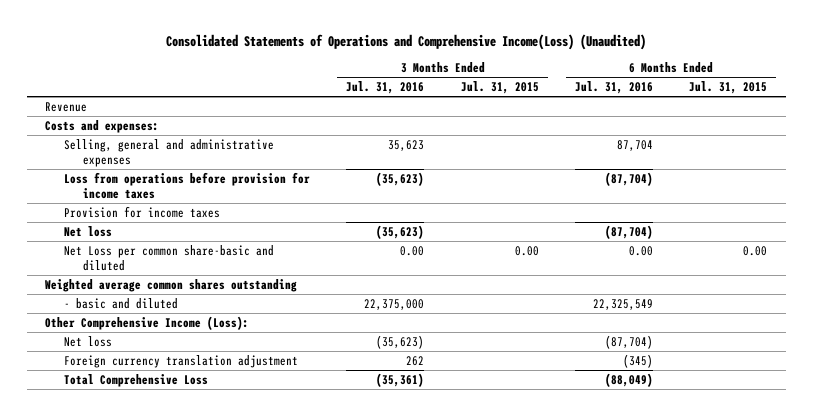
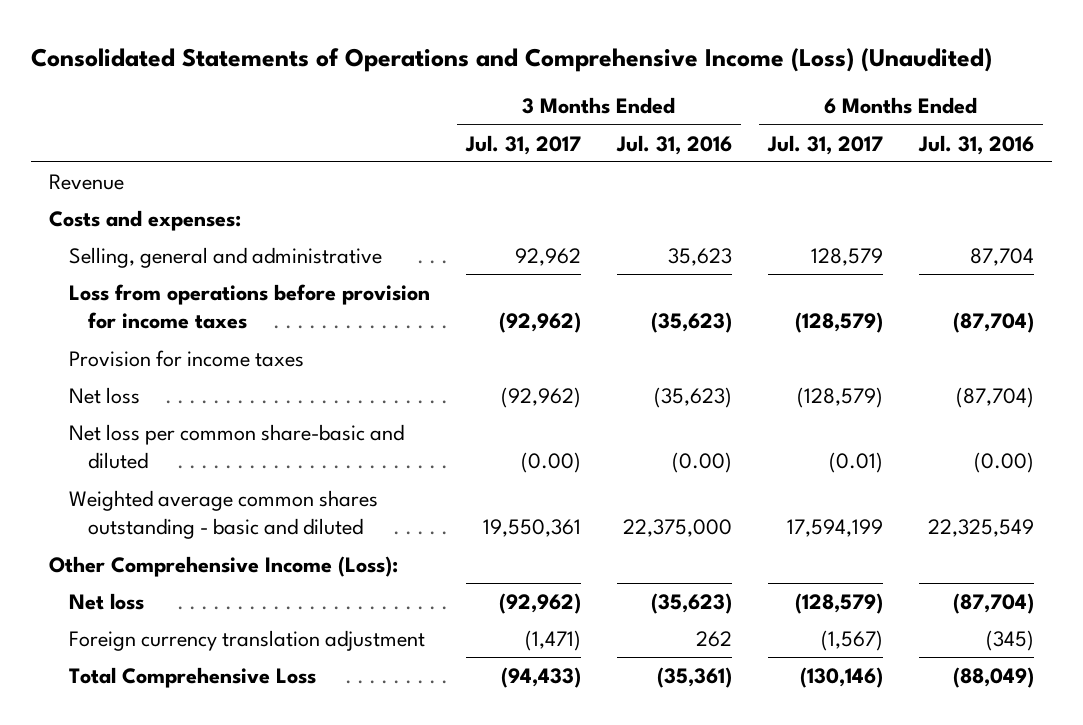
- Consolidated Statements of Operations and Comprehensive Income(Loss) (Unaudited)
+ Consolidated Statements of Operations and Comprehensive Income (Loss) (Unaudited)
- | 3 Months Ended Jul. 31, 2016 | 3 Months Ended Jul. 31, 2015 | 6 Months Ended Jul. 31, 2016 | 6 Months Ended Jul. 31, 2015
+ | 3 Months Ended Jul. 31, 2017 | 3 Months Ended Jul. 31, 2016 | 6 Months Ended Jul. 31, 2017 | 6 Months Ended Jul. 31, 2016
- Selling, general and administrative expenses | 35,623 | | 87,704 |
+ Selling, general and administrative | 92,962 | 35,623 | 128,579 | 87,704
- Net Loss per common share-basic and diluted | 0.00 | 0.00 | 0.00 | 0.00
- Weighted average common shares outstanding
- - basic and diluted | 22,375,000 | | 22,325,549 |
+ Net loss per common share-basic and diluted | (0.00) | (0.00) | (0.01) | (0.00)
+ Weighted average common shares outstanding - basic and diluted | 19,550,361 | 22,375,000 | 17,594,199 | 22,325,549

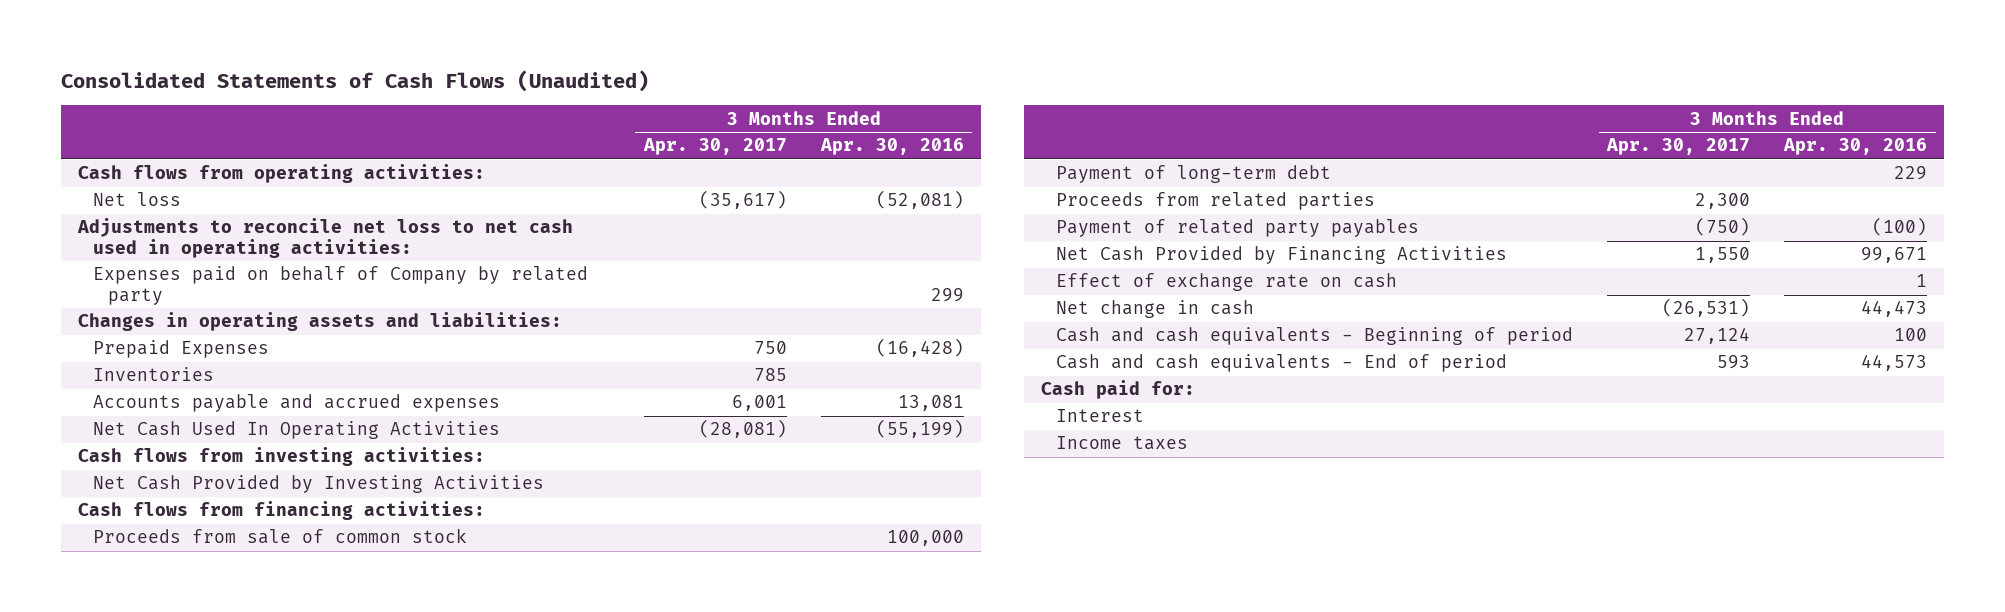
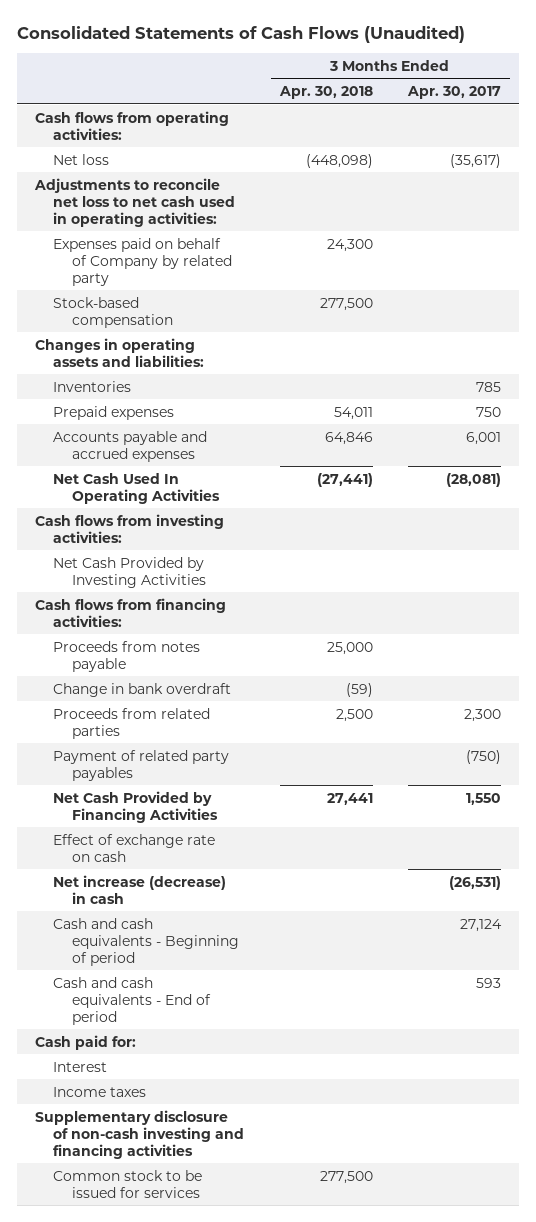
- | 3 Months Ended Apr. 30, 2017 | 3 Months Ended Apr. 30, 2016
+ | 3 Months Ended Apr. 30, 2018 | 3 Months Ended Apr. 30, 2017
+ Stock-based compensation | 277,500 |
- Prepaid Expenses | 750 | (16,428)
+ Prepaid expenses | 54,011 | 750
- Proceeds from sale of common stock | | 100,000
- Payment of long-term debt | | 229
+ Proceeds from notes payable | 25,000 |
+ Change in bank overdraft | (59) |
- Net change in cash | (26,531) | 44,473
+ Net increase (decrease) in cash | | (26,531)
+ Supplementary disclosure of non-cash investing and financing activities
+ Common stock to be issued for services | 277,500 |

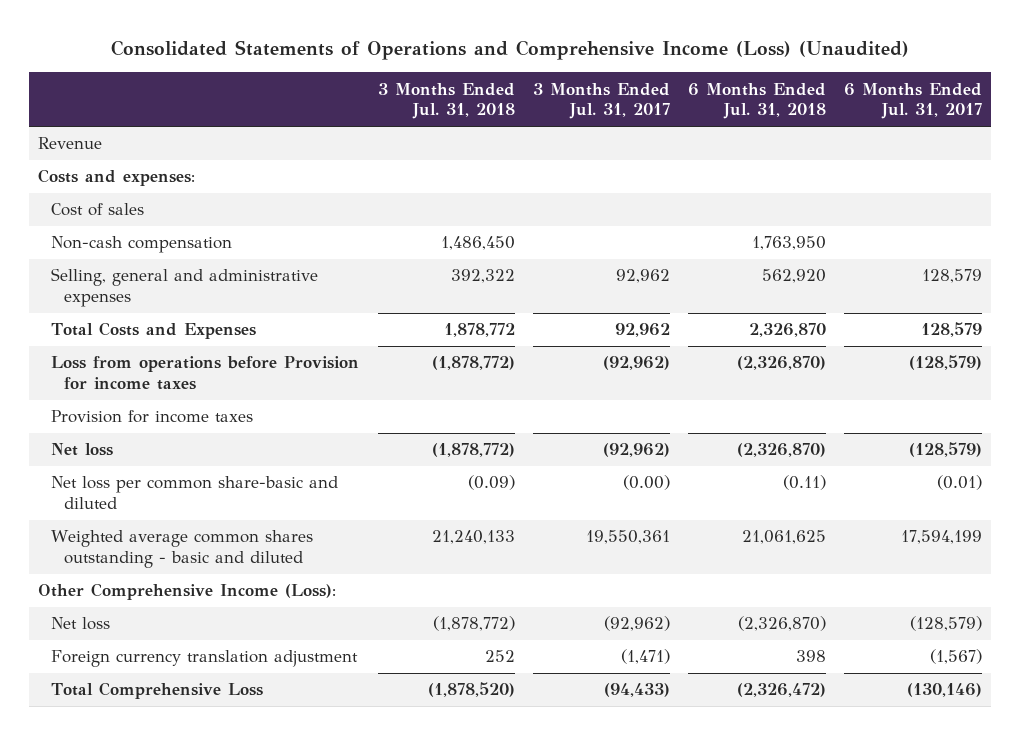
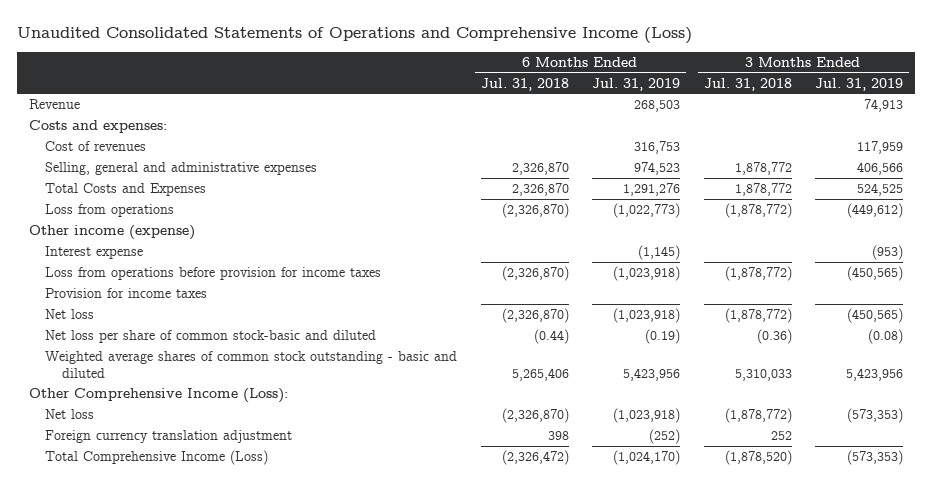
- Consolidated Statements of Operations and Comprehensive Income (Loss) (Unaudited)
+ Unaudited Consolidated Statements of Operations and Comprehensive Income (Loss)
- | 3 Months Ended Jul. 31, 2018 | 3 Months Ended Jul. 31, 2017 | 6 Months Ended Jul. 31, 2018 | 6 Months Ended Jul. 31, 2017
+ | 6 Months Ended Jul. 31, 2018 | 6 Months Ended Jul. 31, 2019 | 3 Months Ended Jul. 31, 2018 | 3 Months Ended Jul. 31, 2019
- Cost of sales
- Non-cash compensation | 1,486,450 | | 1,763,950 |
- Selling, general and administrative expenses | 392,322 | 92,962 | 562,920 | 128,579
+ Cost of revenues | | 316,753 | | 117,959
+ Selling, general and administrative expenses | 2,326,870 | 974,523 | 1,878,772 | 406,566
- Loss from operations before Provision for income taxes | (1,878,772) | (92,962) | (2,326,870) | (128,579)
+ Loss from operations | (2,326,870) | (1,022,773) | (1,878,772) | (449,612)
+ Other income (expense)
+ Interest expense | | (1,145) | | (953)
+ Loss from operations before provision for income taxes | (2,326,870) | (1,023,918) | (1,878,772) | (450,565)
- Net loss per common share-basic and diluted | (0.09) | (0.00) | (0.11) | (0.01)
- Weighted average common shares outstanding - basic and diluted | 21,240,133 | 19,550,361 | 21,061,625 | 17,594,199
+ Net loss per share of common stock-basic and diluted | (0.44) | (0.19) | (0.36) | (0.08)
+ Weighted average shares of common stock outstanding - basic and diluted | 5,265,406 | 5,423,956 | 5,310,033 | 5,423,956
- Total Comprehensive Loss | (1,878,520) | (94,433) | (2,326,472) | (130,146)
+ Total Comprehensive Income (Loss) | (2,326,472) | (1,024,170) | (1,878,520) | (573,353)

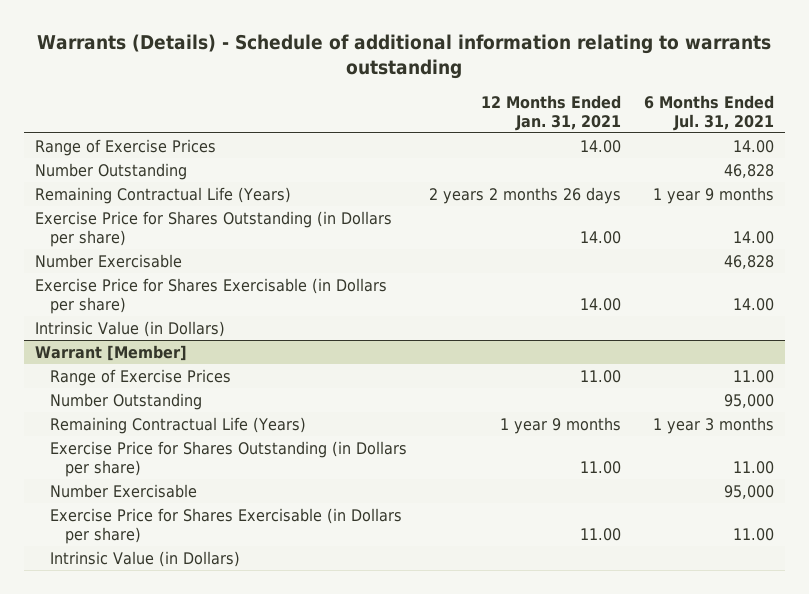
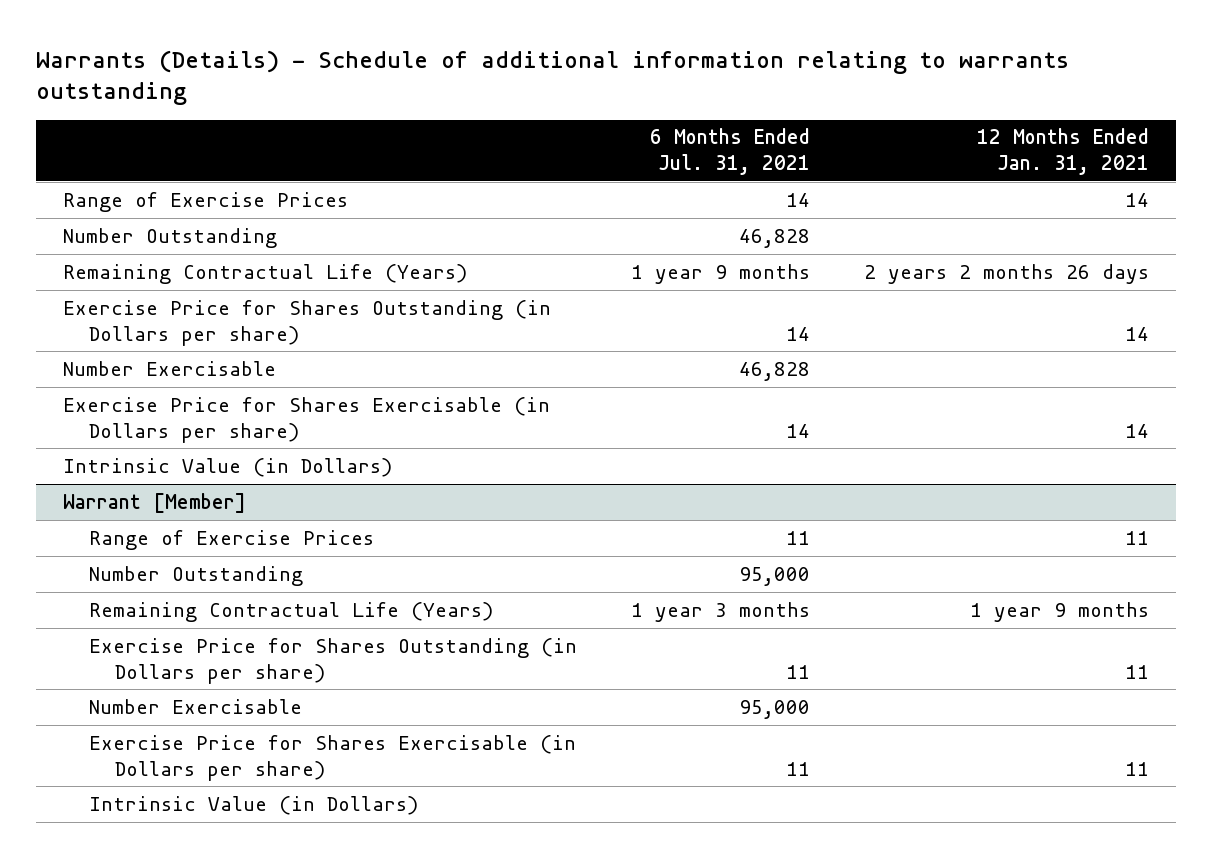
- | 12 Months Ended Jan. 31, 2021 | 6 Months Ended Jul. 31, 2021
+ | 6 Months Ended Jul. 31, 2021 | 12 Months Ended Jan. 31, 2021
- Range of Exercise Prices | 14.00 | 14.00
+ Range of Exercise Prices | 14 | 14
- Exercise Price for Shares Outstanding (in Dollars per share) | 14.00 | 14.00
+ Exercise Price for Shares Outstanding (in Dollars per share) | 14 | 14
- Exercise Price for Shares Exercisable (in Dollars per share) | 14.00 | 14.00
+ Exercise Price for Shares Exercisable (in Dollars per share) | 14 | 14
@ Warrant [Member]
- Range of Exercise Prices | 11.00 | 11.00
+ Range of Exercise Prices | 11 | 11
- Exercise Price for Shares Outstanding (in Dollars per share) | 11.00 | 11.00
+ Exercise Price for Shares Outstanding (in Dollars per share) | 11 | 11
- Exercise Price for Shares Exercisable (in Dollars per share) | 11.00 | 11.00
+ Exercise Price for Shares Exercisable (in Dollars per share) | 11 | 11

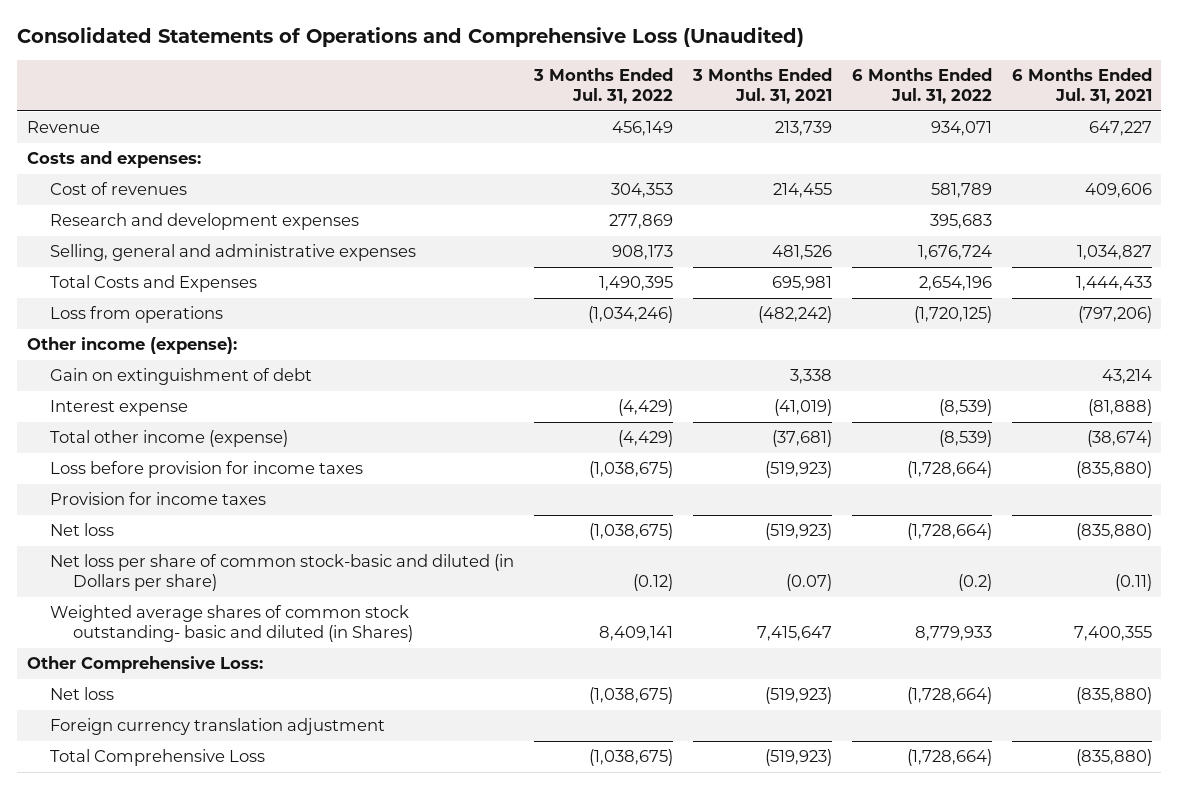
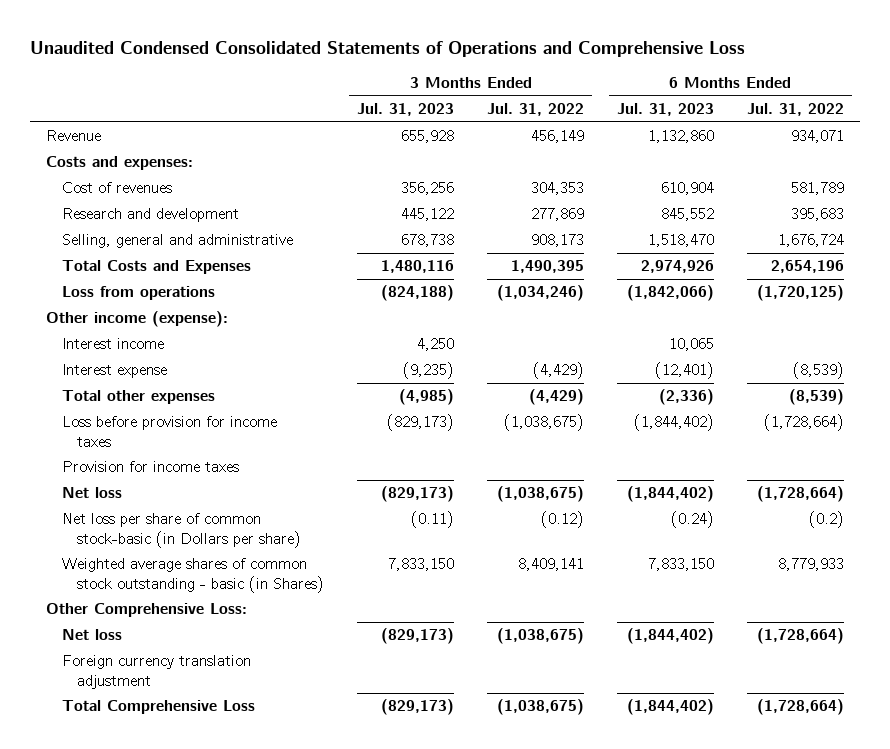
- Consolidated Statements of Operations and Comprehensive Loss (Unaudited)
+ Unaudited Condensed Consolidated Statements of Operations and Comprehensive Loss
- | 3 Months Ended Jul. 31, 2022 | 3 Months Ended Jul. 31, 2021 | 6 Months Ended Jul. 31, 2022 | 6 Months Ended Jul. 31, 2021
+ | 3 Months Ended Jul. 31, 2023 | 3 Months Ended Jul. 31, 2022 | 6 Months Ended Jul. 31, 2023 | 6 Months Ended Jul. 31, 2022
- Research and development expenses | 277,869 | | 395,683 |
- Selling, general and administrative expenses | 908,173 | 481,526 | 1,676,724 | 1,034,827
+ Research and development | 445,122 | 277,869 | 845,552 | 395,683
+ Selling, general and administrative | 678,738 | 908,173 | 1,518,470 | 1,676,724
- Gain on extinguishment of debt | | 3,338 | | 43,214
+ Interest income | 4,250 | | 10,065 |
- Total other income (expense) | (4,429) | (37,681) | (8,539) | (38,674)
+ Total other expenses | (4,985) | (4,429) | (2,336) | (8,539)
- Net loss per share of common stock-basic and diluted (in Dollars per share) | (0.12) | (0.07) | (0.2) | (0.11)
- Weighted average shares of common stock outstanding- basic and diluted (in Shares) | 8,409,141 | 7,415,647 | 8,779,933 | 7,400,355
+ Net loss per share of common stock-basic (in Dollars per share) | (0.11) | (0.12) | (0.24) | (0.2)
+ Weighted average shares of common stock outstanding - basic (in Shares) | 7,833,150 | 8,409,141 | 7,833,150 | 8,779,933

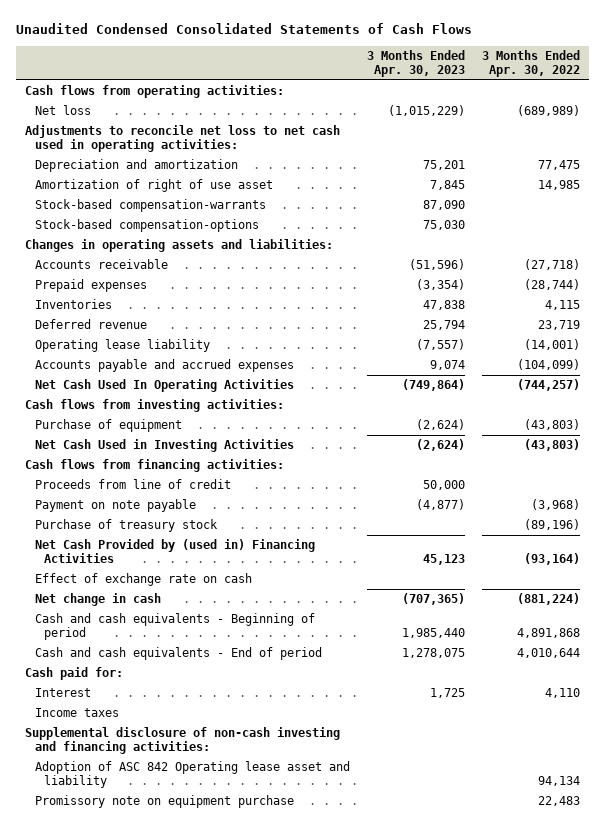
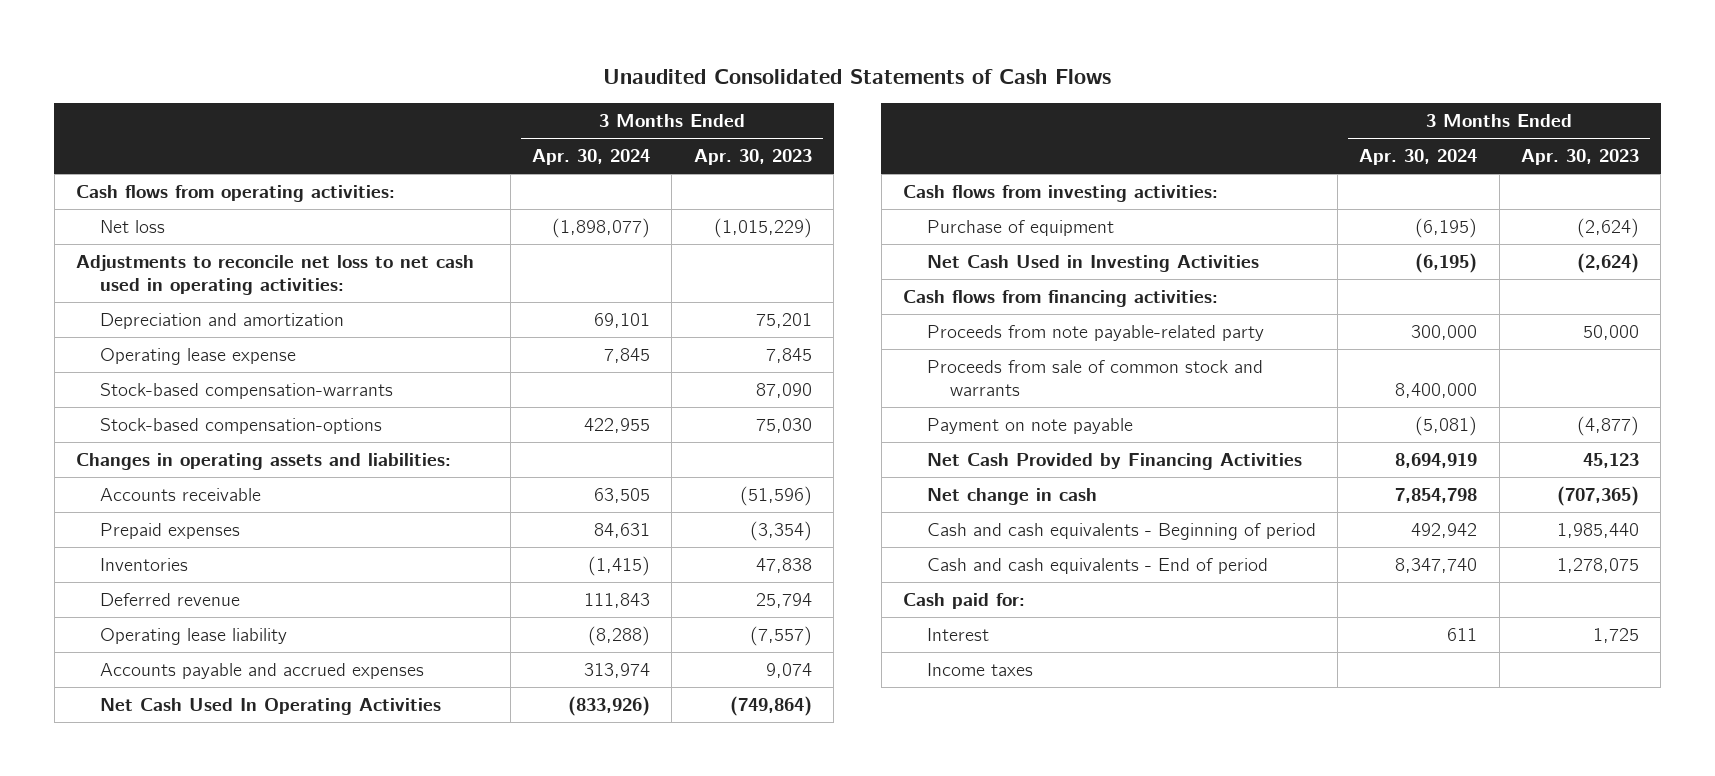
- Unaudited Condensed Consolidated Statements of Cash Flows
+ Unaudited Consolidated Statements of Cash Flows
- | 3 Months Ended Apr. 30, 2023 | 3 Months Ended Apr. 30, 2022
+ | 3 Months Ended Apr. 30, 2024 | 3 Months Ended Apr. 30, 2023
- Amortization of right of use asset | 7,845 | 14,985
+ Operating lease expense | 7,845 | 7,845
- Proceeds from line of credit | 50,000 |
+ Proceeds from note payable-related party | 300,000 | 50,000
+ Proceeds from sale of common stock and warrants | 8,400,000 |
- Purchase of treasury stock | | (89,196)
- Net Cash Provided by (used in) Financing Activities | 45,123 | (93,164)
- Effect of exchange rate on cash
+ Net Cash Provided by Financing Activities | 8,694,919 | 45,123
- Supplemental disclosure of non-cash investing and financing activities:
- Adoption of ASC 842 Operating lease asset and liability | | 94,134
- Promissory note on equipment purchase | | 22,483

